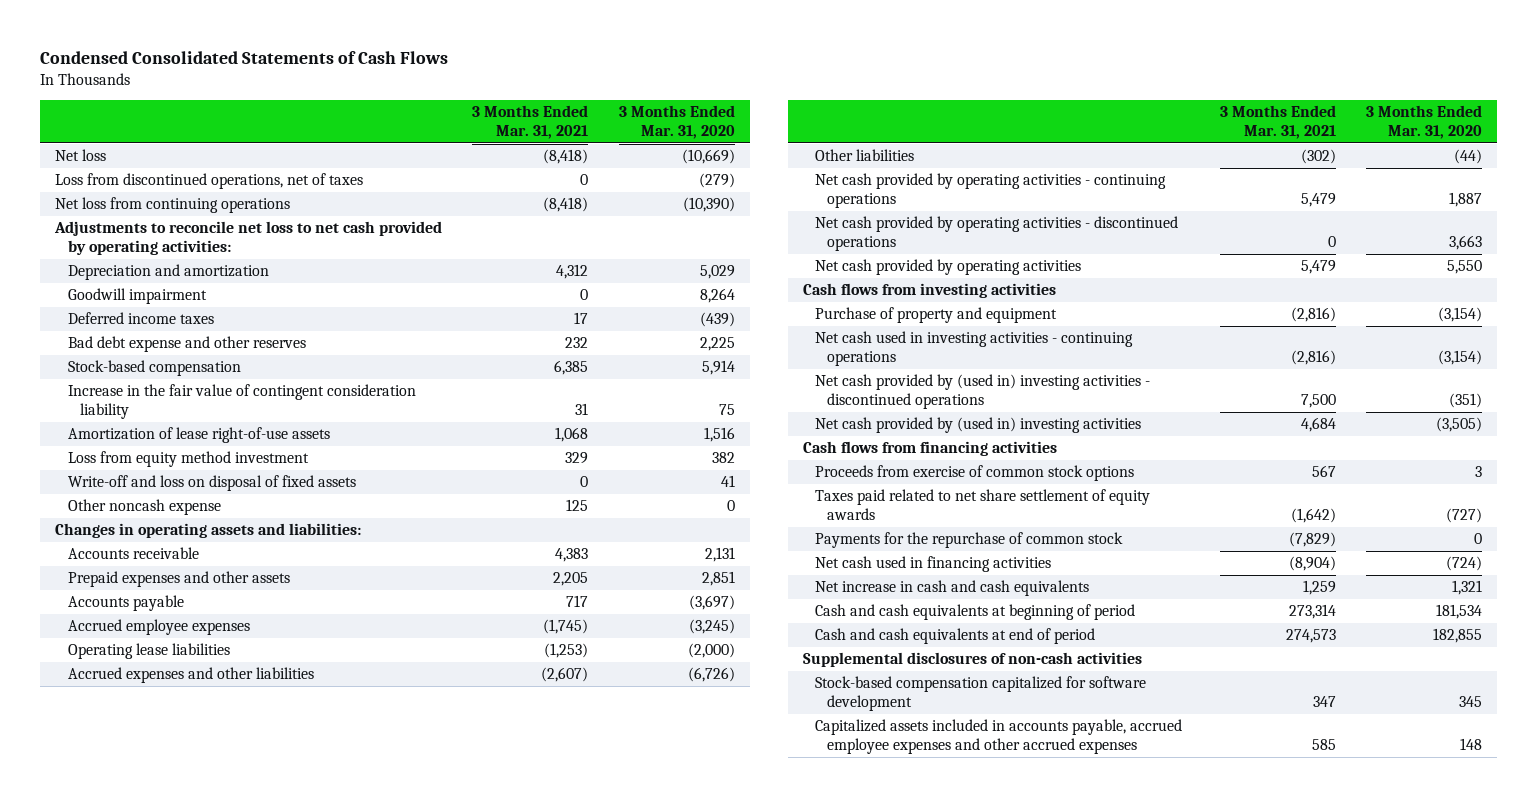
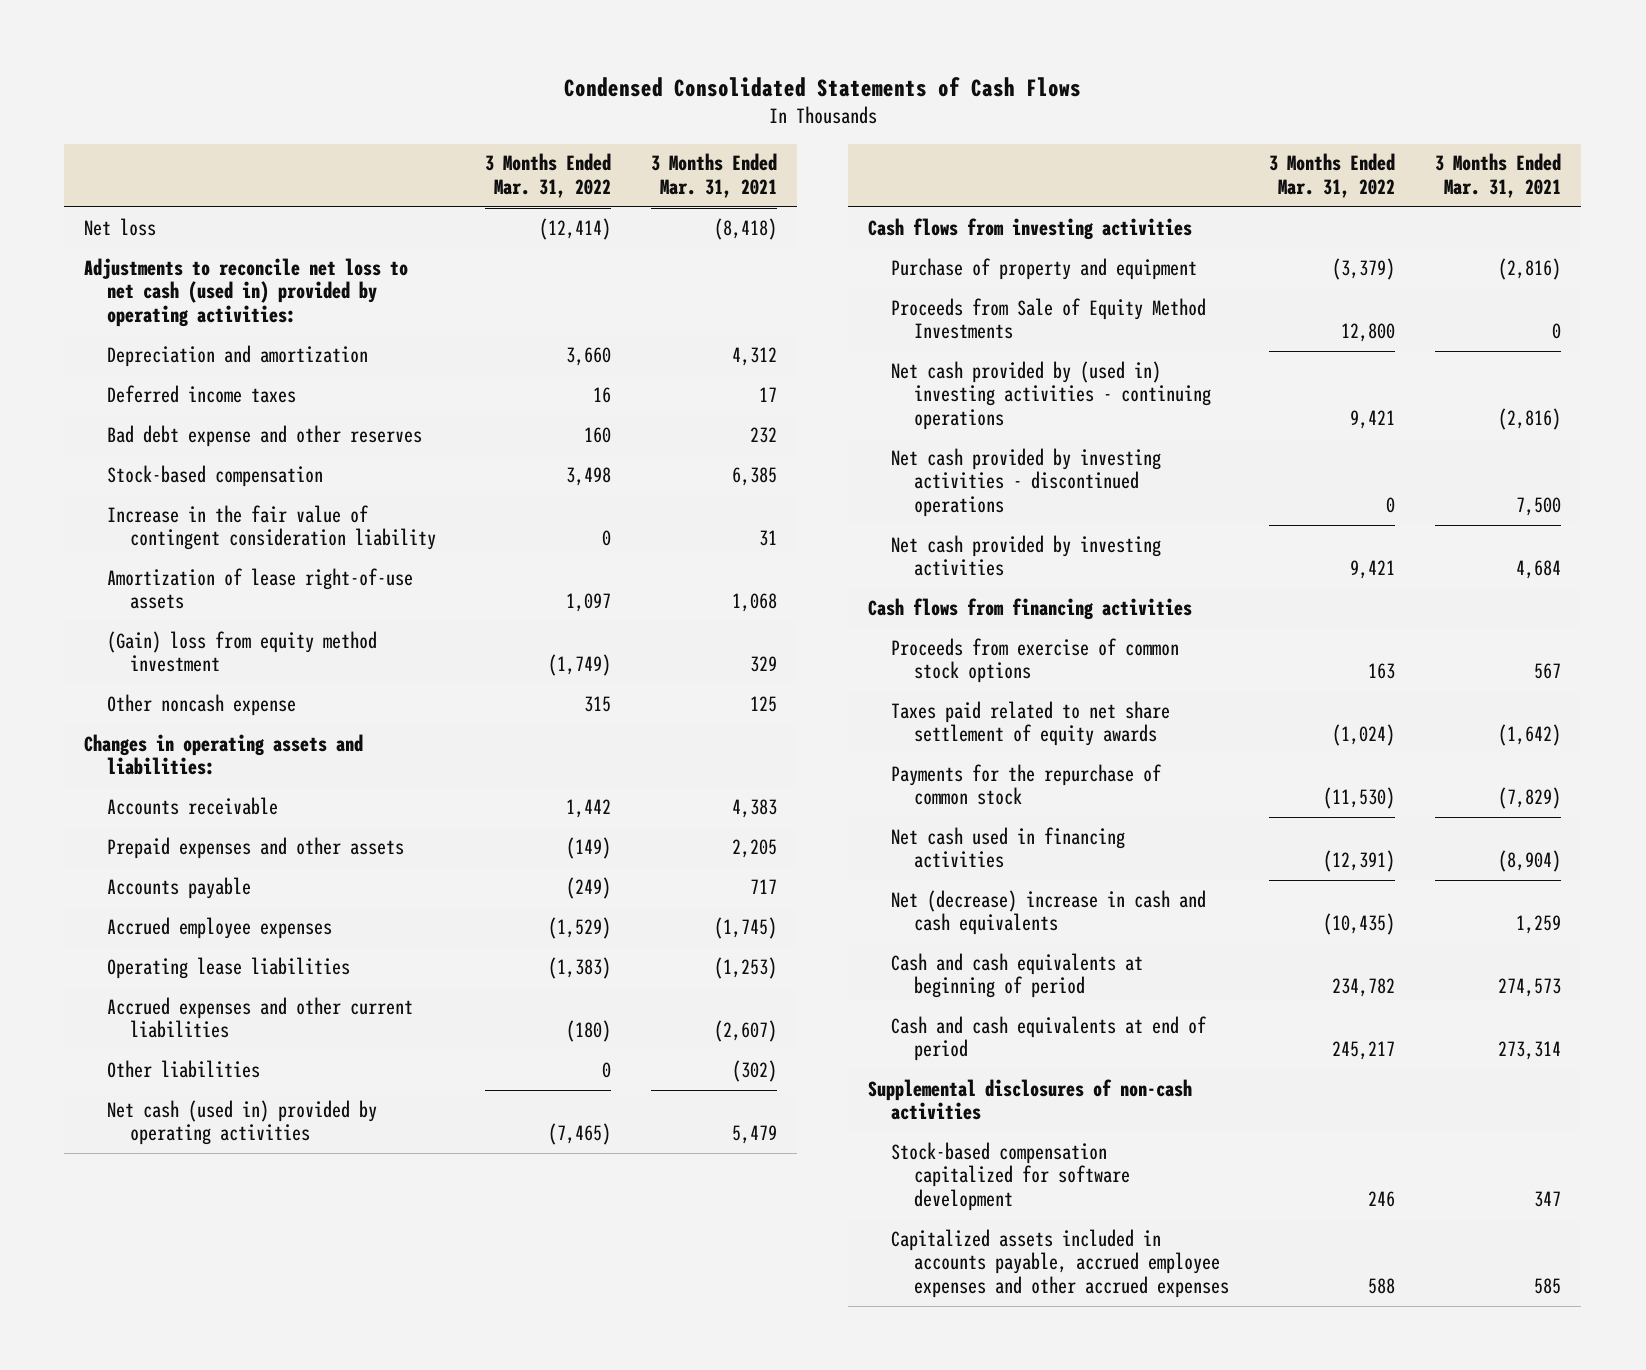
- | 3 Months Ended Mar. 31, 2021 | 3 Months Ended Mar. 31, 2020
+ | 3 Months Ended Mar. 31, 2022 | 3 Months Ended Mar. 31, 2021
- Loss from discontinued operations, net of taxes | 0 | (279)
- Net loss from continuing operations | (8,418) | (10,390)
- Adjustments to reconcile net loss to net cash provided by operating activities:
+ Adjustments to reconcile net loss to net cash (used in) provided by operating activities:
- Goodwill impairment | 0 | 8,264
- Loss from equity method investment | 329 | 382
- Write-off and loss on disposal of fixed assets | 0 | 41
+ (Gain) loss from equity method investment | (1,749) | 329
- Accrued expenses and other liabilities | (2,607) | (6,726)
+ Accrued expenses and other current liabilities | (180) | (2,607)
- Net cash provided by operating activities - continuing operations | 5,479 | 1,887
- Net cash provided by operating activities - discontinued operations | 0 | 3,663
- Net cash provided by operating activities | 5,479 | 5,550
+ Net cash (used in) provided by operating activities | (7,465) | 5,479
- Net cash used in investing activities - continuing operations | (2,816) | (3,154)
- Net cash provided by (used in) investing activities - discontinued operations | 7,500 | (351)
- Net cash provided by (used in) investing activities | 4,684 | (3,505)
+ Proceeds from Sale of Equity Method Investments | 12,800 | 0
+ Net cash provided by (used in) investing activities - continuing operations | 9,421 | (2,816)
+ Net cash provided by investing activities - discontinued operations | 0 | 7,500
+ Net cash provided by investing activities | 9,421 | 4,684
- Net increase in cash and cash equivalents | 1,259 | 1,321
- Cash and cash equivalents at beginning of period | 273,314 | 181,534
- Cash and cash equivalents at end of period | 274,573 | 182,855
+ Net (decrease) increase in cash and cash equivalents | (10,435) | 1,259
+ Cash and cash equivalents at beginning of period | 234,782 | 274,573
+ Cash and cash equivalents at end of period | 245,217 | 273,314

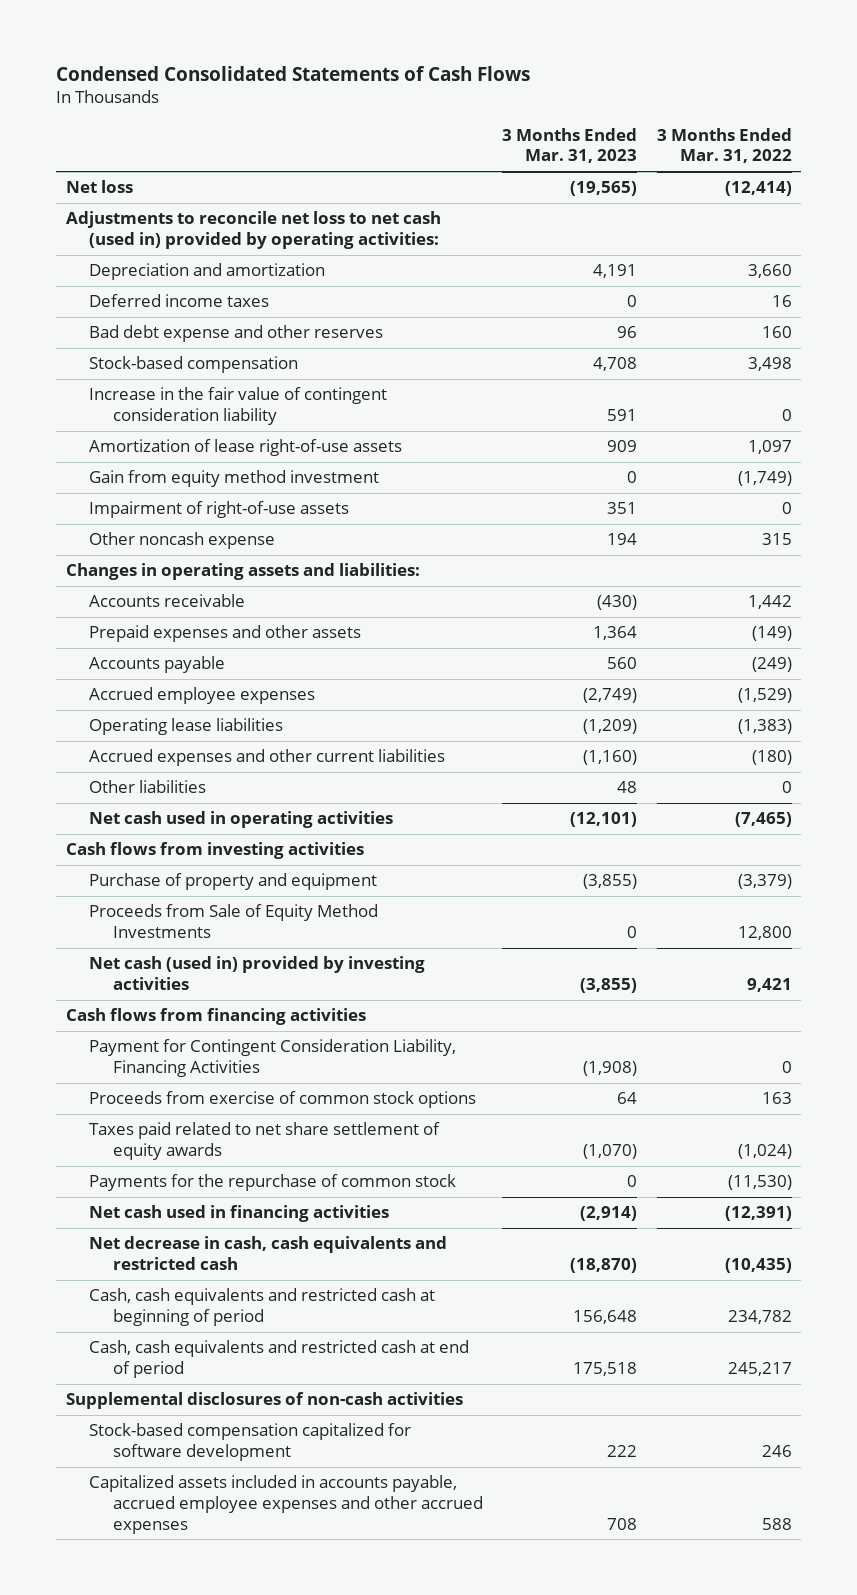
- | 3 Months Ended Mar. 31, 2022 | 3 Months Ended Mar. 31, 2021
+ | 3 Months Ended Mar. 31, 2023 | 3 Months Ended Mar. 31, 2022
- (Gain) loss from equity method investment | (1,749) | 329
+ Gain from equity method investment | 0 | (1,749)
+ Impairment of right-of-use assets | 351 | 0
- Net cash (used in) provided by operating activities | (7,465) | 5,479
+ Net cash used in operating activities | (12,101) | (7,465)
- Net cash provided by (used in) investing activities - continuing operations | 9,421 | (2,816)
- Net cash provided by investing activities - discontinued operations | 0 | 7,500
- Net cash provided by investing activities | 9,421 | 4,684
+ Net cash (used in) provided by investing activities | (3,855) | 9,421
+ Payment for Contingent Consideration Liability, Financing Activities | (1,908) | 0
- Net (decrease) increase in cash and cash equivalents | (10,435) | 1,259
- Cash and cash equivalents at beginning of period | 234,782 | 274,573
- Cash and cash equivalents at end of period | 245,217 | 273,314
+ Net decrease in cash, cash equivalents and restricted cash | (18,870) | (10,435)
+ Cash, cash equivalents and restricted cash at beginning of period | 156,648 | 234,782
+ Cash, cash equivalents and restricted cash at end of period | 175,518 | 245,217

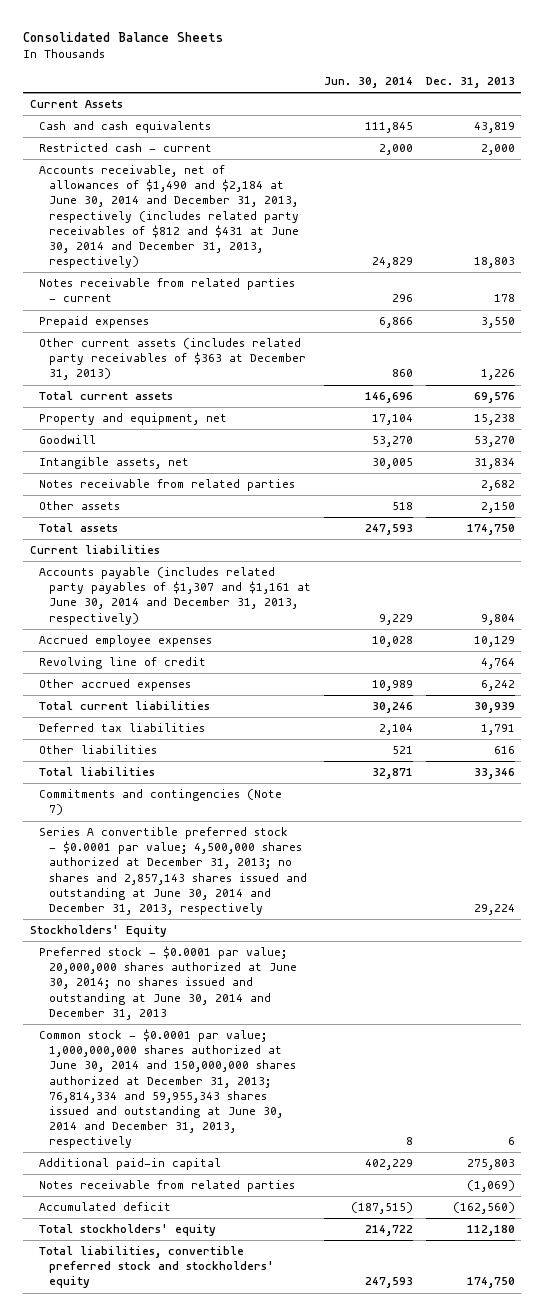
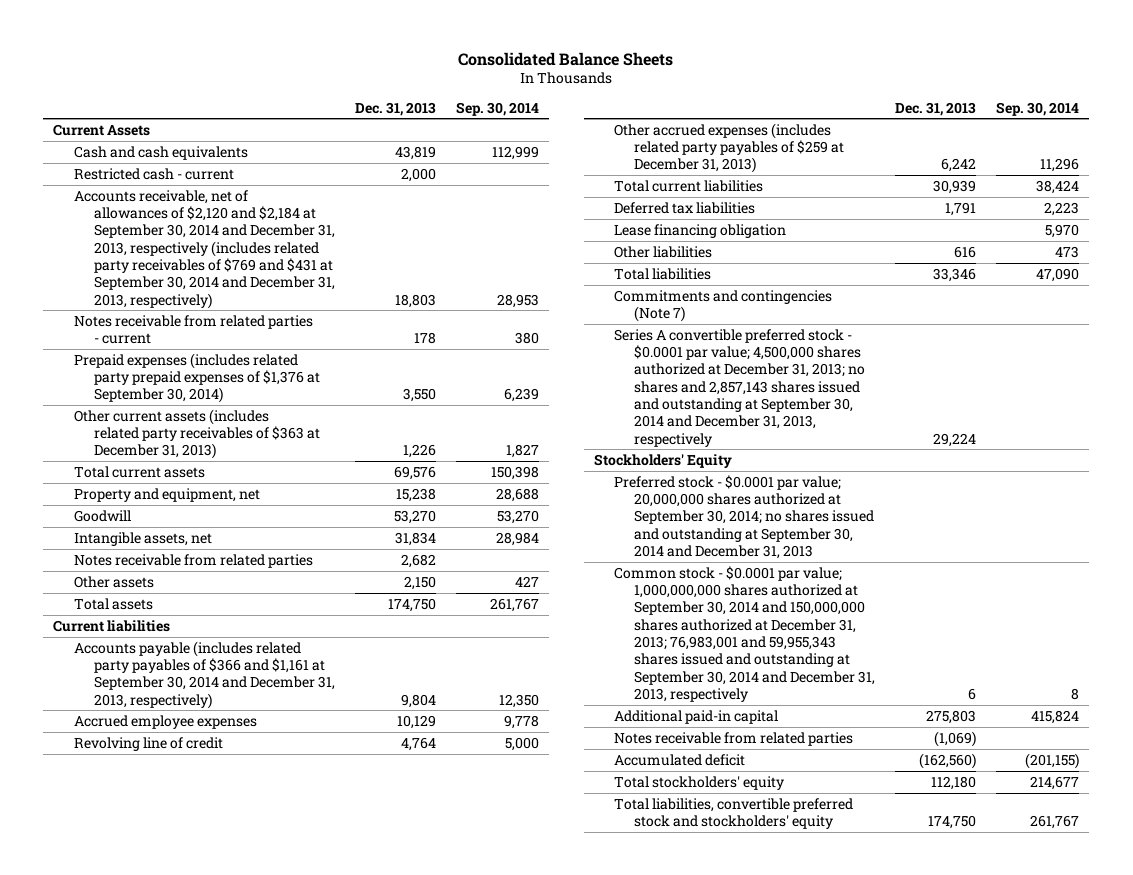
- | Jun. 30, 2014 | Dec. 31, 2013
+ | Dec. 31, 2013 | Sep. 30, 2014
- Accounts receivable, net of allowances of $1,490 and $2,184 at June 30, 2014 and December 31, 2013, respectively (includes related party receivables of $812 and $431 at June 30, 2014 and December 31, 2013, respectively) | 24,829 | 18,803
+ Accounts receivable, net of allowances of $2,120 and $2,184 at September 30, 2014 and December 31, 2013, respectively (includes related party receivables of $769 and $431 at September 30, 2014 and December 31, 2013, respectively) | 18,803 | 28,953
- Prepaid expenses | 6,866 | 3,550
+ Prepaid expenses (includes related party prepaid expenses of $1,376 at September 30, 2014) | 3,550 | 6,239
- Accounts payable (includes related party payables of $1,307 and $1,161 at June 30, 2014 and December 31, 2013, respectively) | 9,229 | 9,804
+ Accounts payable (includes related party payables of $366 and $1,161 at September 30, 2014 and December 31, 2013, respectively) | 9,804 | 12,350
- Other accrued expenses | 10,989 | 6,242
+ Other accrued expenses (includes related party payables of $259 at December 31, 2013) | 6,242 | 11,296
+ Lease financing obligation | | 5,970
- Series A convertible preferred stock - $0.0001 par value; 4,500,000 shares authorized at December 31, 2013; no shares and 2,857,143 shares issued and outstanding at June 30, 2014 and December 31, 2013, respectively | | 29,224
+ Series A convertible preferred stock - $0.0001 par value; 4,500,000 shares authorized at December 31, 2013; no shares and 2,857,143 shares issued and outstanding at September 30, 2014 and December 31, 2013, respectively | 29,224 |
- Preferred stock - $0.0001 par value; 20,000,000 shares authorized at June 30, 2014; no shares issued and outstanding at June 30, 2014 and December 31, 2013
- Common stock - $0.0001 par value; 1,000,000,000 shares authorized at June 30, 2014 and 150,000,000 shares authorized at December 31, 2013; 76,814,334 and 59,955,343 shares issued and outstanding at June 30, 2014 and December 31, 2013, respectively | 8 | 6
+ Preferred stock - $0.0001 par value; 20,000,000 shares authorized at September 30, 2014; no shares issued and outstanding at September 30, 2014 and December 31, 2013
+ Common stock - $0.0001 par value; 1,000,000,000 shares authorized at September 30, 2014 and 150,000,000 shares authorized at December 31, 2013; 76,983,001 and 59,955,343 shares issued and outstanding at September 30, 2014 and December 31, 2013, respectively | 6 | 8

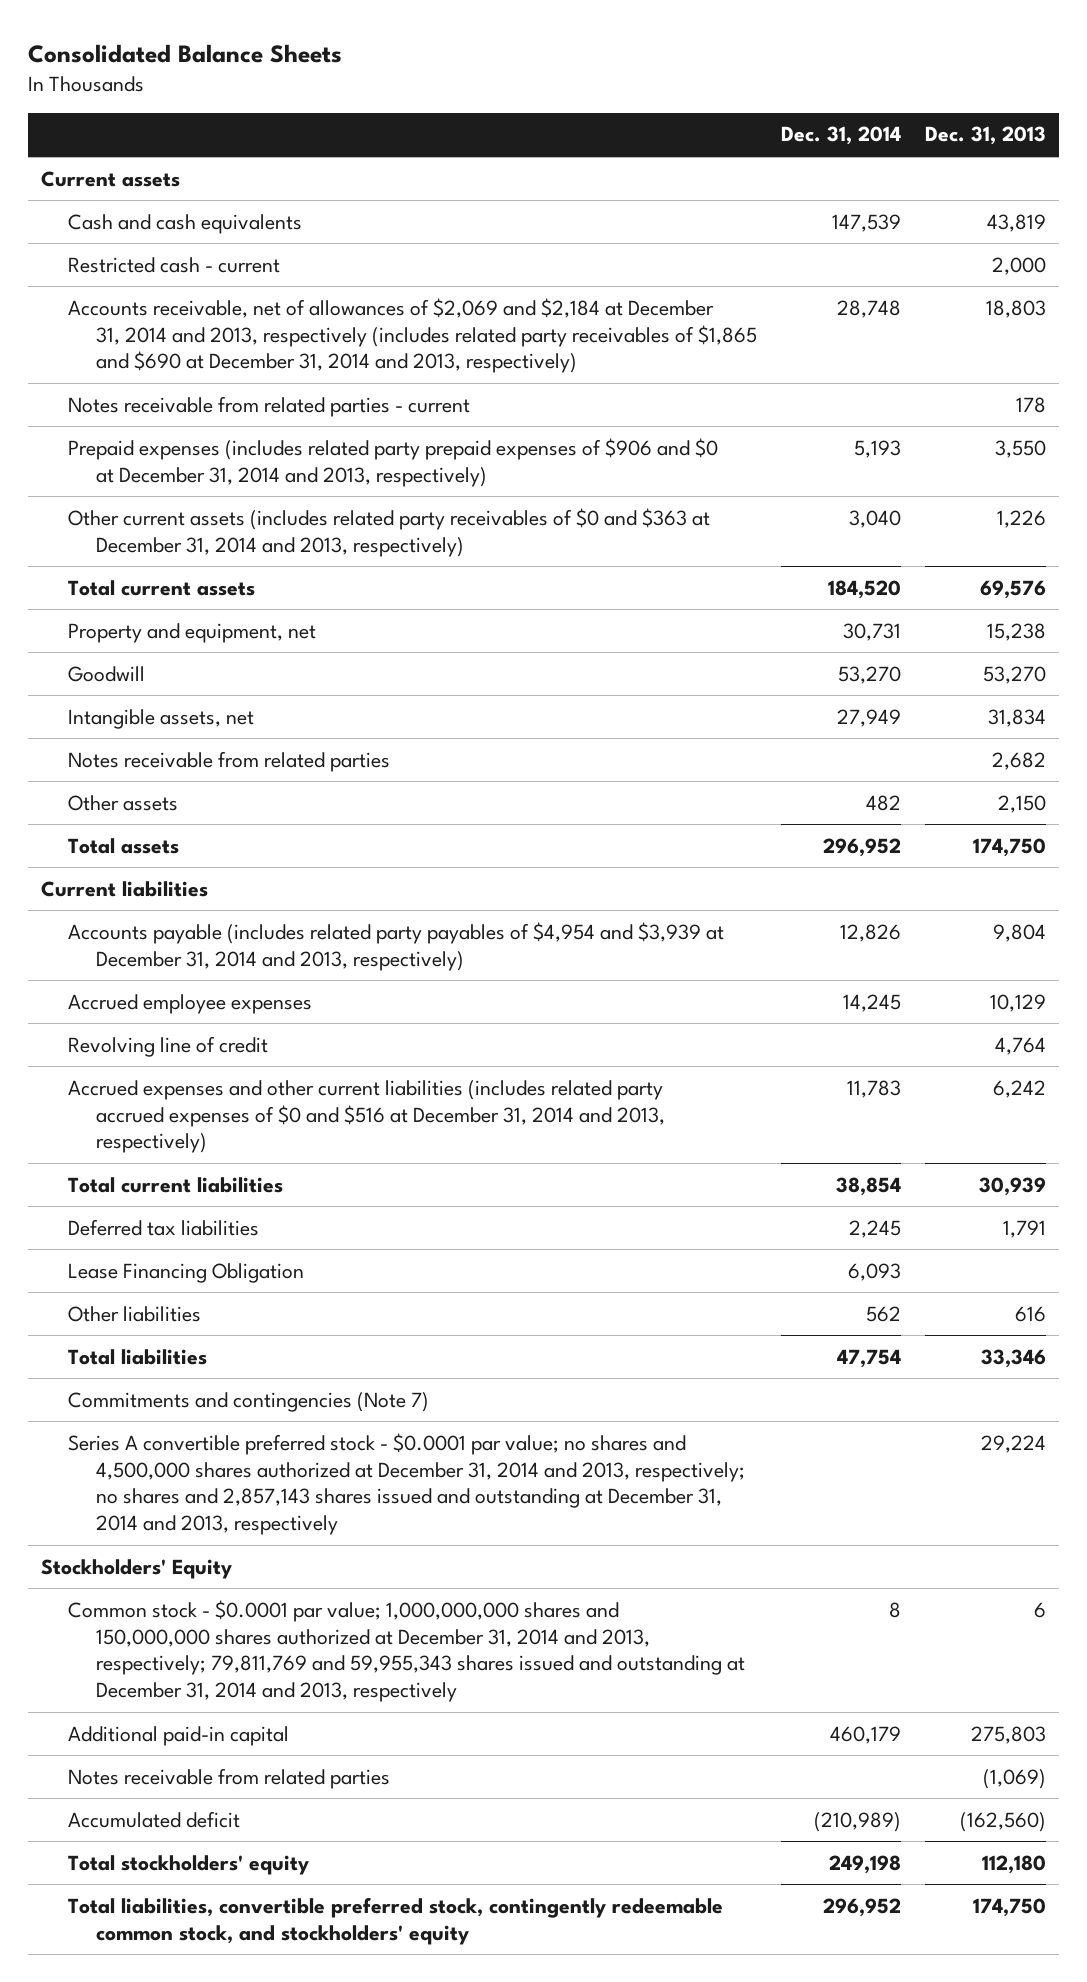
- | Dec. 31, 2013 | Sep. 30, 2014
+ | Dec. 31, 2014 | Dec. 31, 2013
- Current Assets
+ Current assets
- Accounts receivable, net of allowances of $2,120 and $2,184 at September 30, 2014 and December 31, 2013, respectively (includes related party receivables of $769 and $431 at September 30, 2014 and December 31, 2013, respectively) | 18,803 | 28,953
+ Accounts receivable, net of allowances of $2,069 and $2,184 at December 31, 2014 and 2013, respectively (includes related party receivables of $1,865 and $690 at December 31, 2014 and 2013, respectively) | 28,748 | 18,803
- Prepaid expenses (includes related party prepaid expenses of $1,376 at September 30, 2014) | 3,550 | 6,239
- Other current assets (includes related party receivables of $363 at December 31, 2013) | 1,226 | 1,827
+ Prepaid expenses (includes related party prepaid expenses of $906 and $0 at December 31, 2014 and 2013, respectively) | 5,193 | 3,550
+ Other current assets (includes related party receivables of $0 and $363 at December 31, 2014 and 2013, respectively) | 3,040 | 1,226
- Accounts payable (includes related party payables of $366 and $1,161 at September 30, 2014 and December 31, 2013, respectively) | 9,804 | 12,350
+ Accounts payable (includes related party payables of $4,954 and $3,939 at December 31, 2014 and 2013, respectively) | 12,826 | 9,804
- Other accrued expenses (includes related party payables of $259 at December 31, 2013) | 6,242 | 11,296
+ Accrued expenses and other current liabilities (includes related party accrued expenses of $0 and $516 at December 31, 2014 and 2013, respectively) | 11,783 | 6,242
- Lease financing obligation | | 5,970
+ Lease Financing Obligation | 6,093 |
- Series A convertible preferred stock - $0.0001 par value; 4,500,000 shares authorized at December 31, 2013; no shares and 2,857,143 shares issued and outstanding at September 30, 2014 and December 31, 2013, respectively | 29,224 |
+ Series A convertible preferred stock - $0.0001 par value; no shares and 4,500,000 shares authorized at December 31, 2014 and 2013, respectively; no shares and 2,857,143 shares issued and outstanding at December 31, 2014 and 2013, respectively | | 29,224
- Preferred stock - $0.0001 par value; 20,000,000 shares authorized at September 30, 2014; no shares issued and outstanding at September 30, 2014 and December 31, 2013
- Common stock - $0.0001 par value; 1,000,000,000 shares authorized at September 30, 2014 and 150,000,000 shares authorized at December 31, 2013; 76,983,001 and 59,955,343 shares issued and outstanding at September 30, 2014 and December 31, 2013, respectively | 6 | 8
+ Common stock - $0.0001 par value; 1,000,000,000 shares and 150,000,000 shares authorized at December 31, 2014 and 2013, respectively; 79,811,769 and 59,955,343 shares issued and outstanding at December 31, 2014 and 2013, respectively | 8 | 6
- Total liabilities, convertible preferred stock and stockholders' equity | 174,750 | 261,767
+ Total liabilities, convertible preferred stock, contingently redeemable common stock, and stockholders' equity | 296,952 | 174,750

